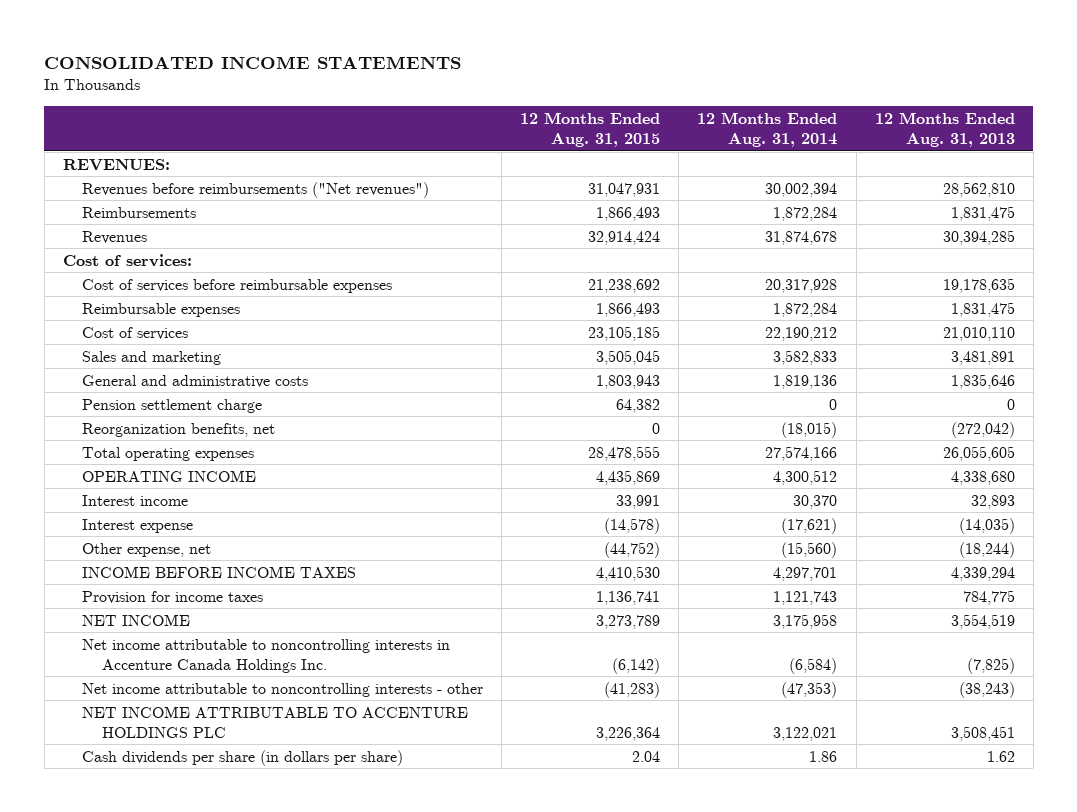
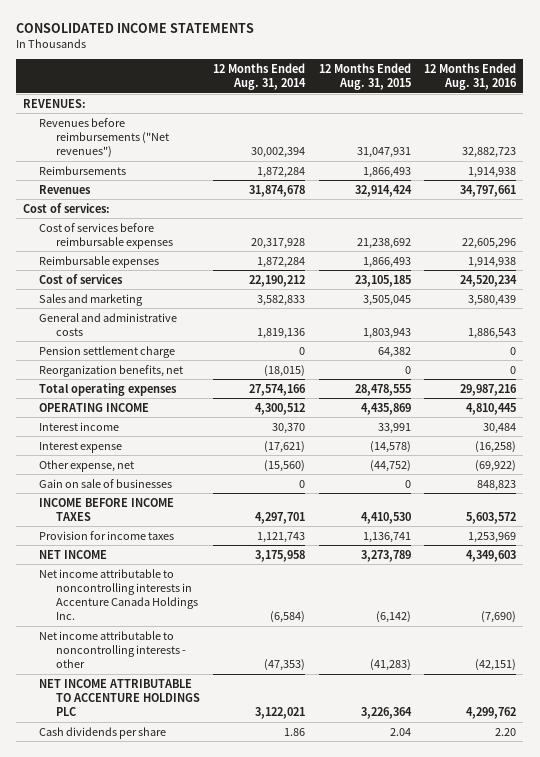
- | 12 Months Ended Aug. 31, 2015 | 12 Months Ended Aug. 31, 2014 | 12 Months Ended Aug. 31, 2013
+ | 12 Months Ended Aug. 31, 2014 | 12 Months Ended Aug. 31, 2015 | 12 Months Ended Aug. 31, 2016
+ Gain on sale of businesses | 0 | 0 | 848,823
- Cash dividends per share (in dollars per share) | 2.04 | 1.86 | 1.62
+ Cash dividends per share | 1.86 | 2.04 | 2.20

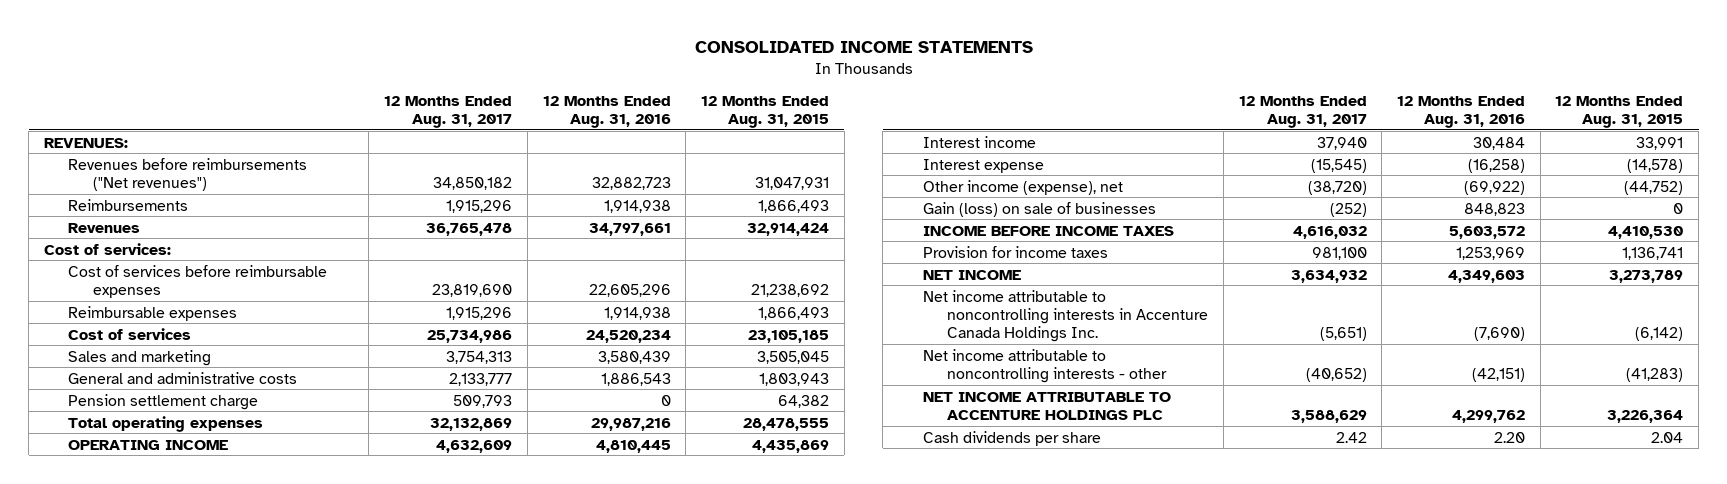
- | 12 Months Ended Aug. 31, 2014 | 12 Months Ended Aug. 31, 2015 | 12 Months Ended Aug. 31, 2016
+ | 12 Months Ended Aug. 31, 2017 | 12 Months Ended Aug. 31, 2016 | 12 Months Ended Aug. 31, 2015
- Reorganization benefits, net | (18,015) | 0 | 0
- Other expense, net | (15,560) | (44,752) | (69,922)
- Gain on sale of businesses | 0 | 0 | 848,823
+ Other income (expense), net | (38,720) | (69,922) | (44,752)
+ Gain (loss) on sale of businesses | (252) | 848,823 | 0

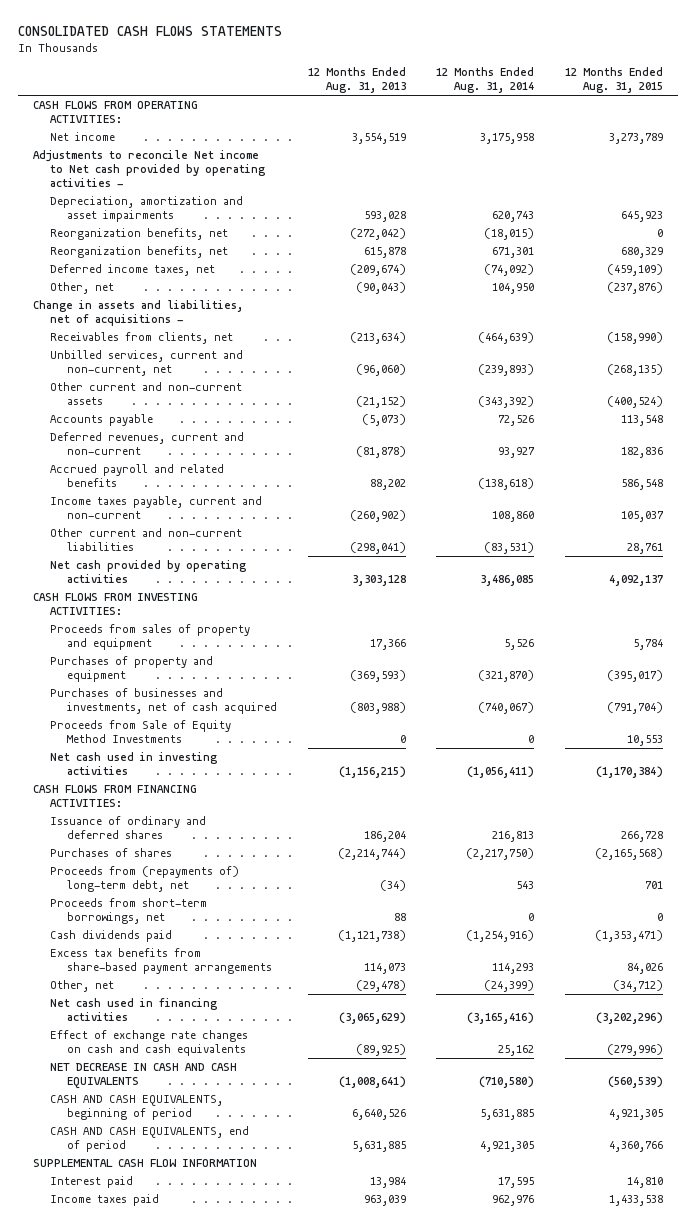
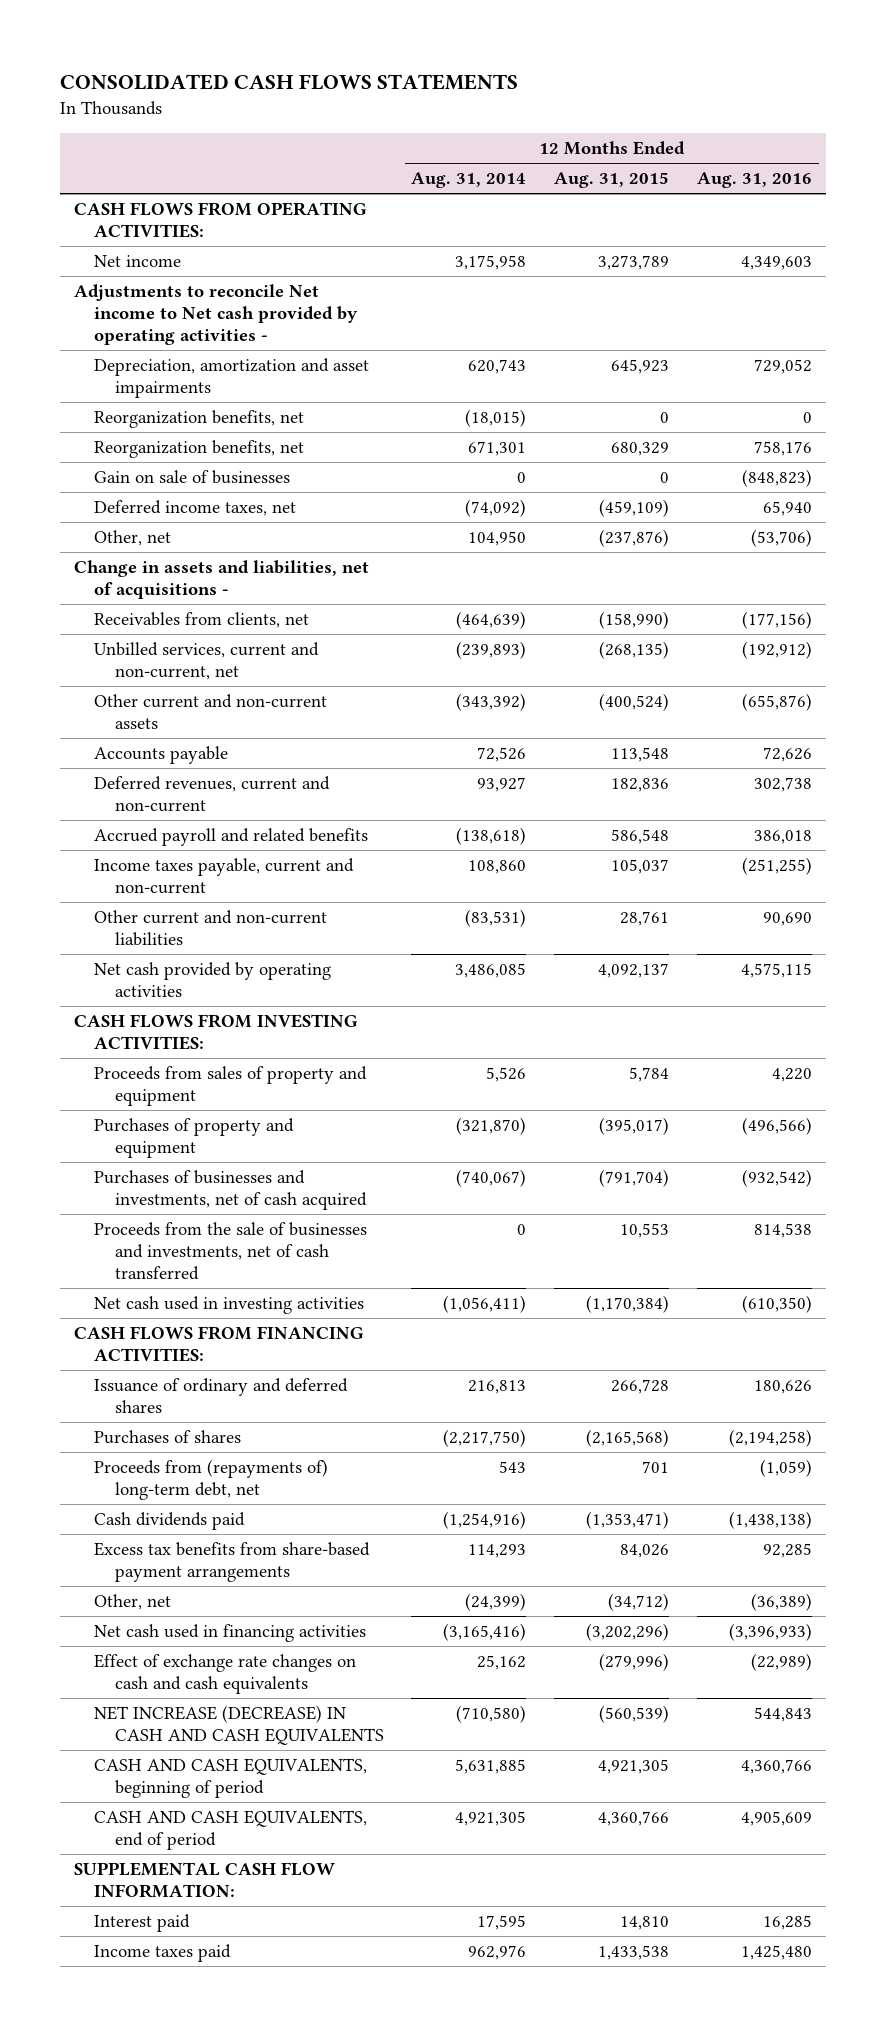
- | 12 Months Ended Aug. 31, 2013 | 12 Months Ended Aug. 31, 2014 | 12 Months Ended Aug. 31, 2015
+ | 12 Months Ended Aug. 31, 2014 | 12 Months Ended Aug. 31, 2015 | 12 Months Ended Aug. 31, 2016
+ Gain on sale of businesses | 0 | 0 | (848,823)
- Proceeds from Sale of Equity Method Investments | 0 | 0 | 10,553
+ Proceeds from the sale of businesses and investments, net of cash transferred | 0 | 10,553 | 814,538
- Proceeds from short-term borrowings, net | 88 | 0 | 0
- NET DECREASE IN CASH AND CASH EQUIVALENTS | (1,008,641) | (710,580) | (560,539)
+ NET INCREASE (DECREASE) IN CASH AND CASH EQUIVALENTS | (710,580) | (560,539) | 544,843
- SUPPLEMENTAL CASH FLOW INFORMATION
+ SUPPLEMENTAL CASH FLOW INFORMATION:

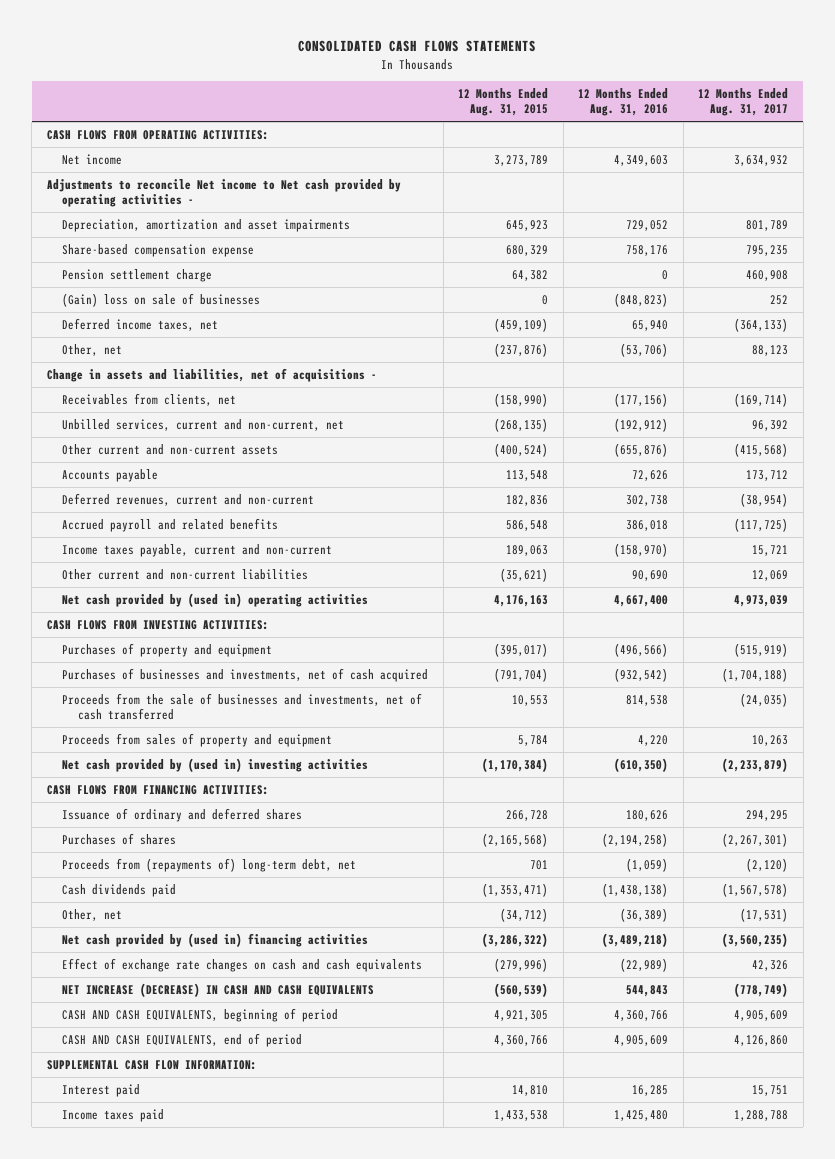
- | 12 Months Ended Aug. 31, 2014 | 12 Months Ended Aug. 31, 2015 | 12 Months Ended Aug. 31, 2016
+ | 12 Months Ended Aug. 31, 2015 | 12 Months Ended Aug. 31, 2016 | 12 Months Ended Aug. 31, 2017
- Reorganization benefits, net | (18,015) | 0 | 0
- Reorganization benefits, net | 671,301 | 680,329 | 758,176
- Gain on sale of businesses | 0 | 0 | (848,823)
+ Share-based compensation expense | 680,329 | 758,176 | 795,235
+ Pension settlement charge | 64,382 | 0 | 460,908
+ (Gain) loss on sale of businesses | 0 | (848,823) | 252
- Income taxes payable, current and non-current | 108,860 | 105,037 | (251,255)
- Other current and non-current liabilities | (83,531) | 28,761 | 90,690
- Net cash provided by operating activities | 3,486,085 | 4,092,137 | 4,575,115
+ Income taxes payable, current and non-current | 189,063 | (158,970) | 15,721
+ Other current and non-current liabilities | (35,621) | 90,690 | 12,069
+ Net cash provided by (used in) operating activities | 4,176,163 | 4,667,400 | 4,973,039
- Net cash used in investing activities | (1,056,411) | (1,170,384) | (610,350)
moved down: Proceeds from sales of property and equipment | 5,784 | 4,220 | 10,263
+ Net cash provided by (used in) investing activities | (1,170,384) | (610,350) | (2,233,879)
- Excess tax benefits from share-based payment arrangements | 114,293 | 84,026 | 92,285
- Net cash used in financing activities | (3,165,416) | (3,202,296) | (3,396,933)
+ Net cash provided by (used in) financing activities | (3,286,322) | (3,489,218) | (3,560,235)

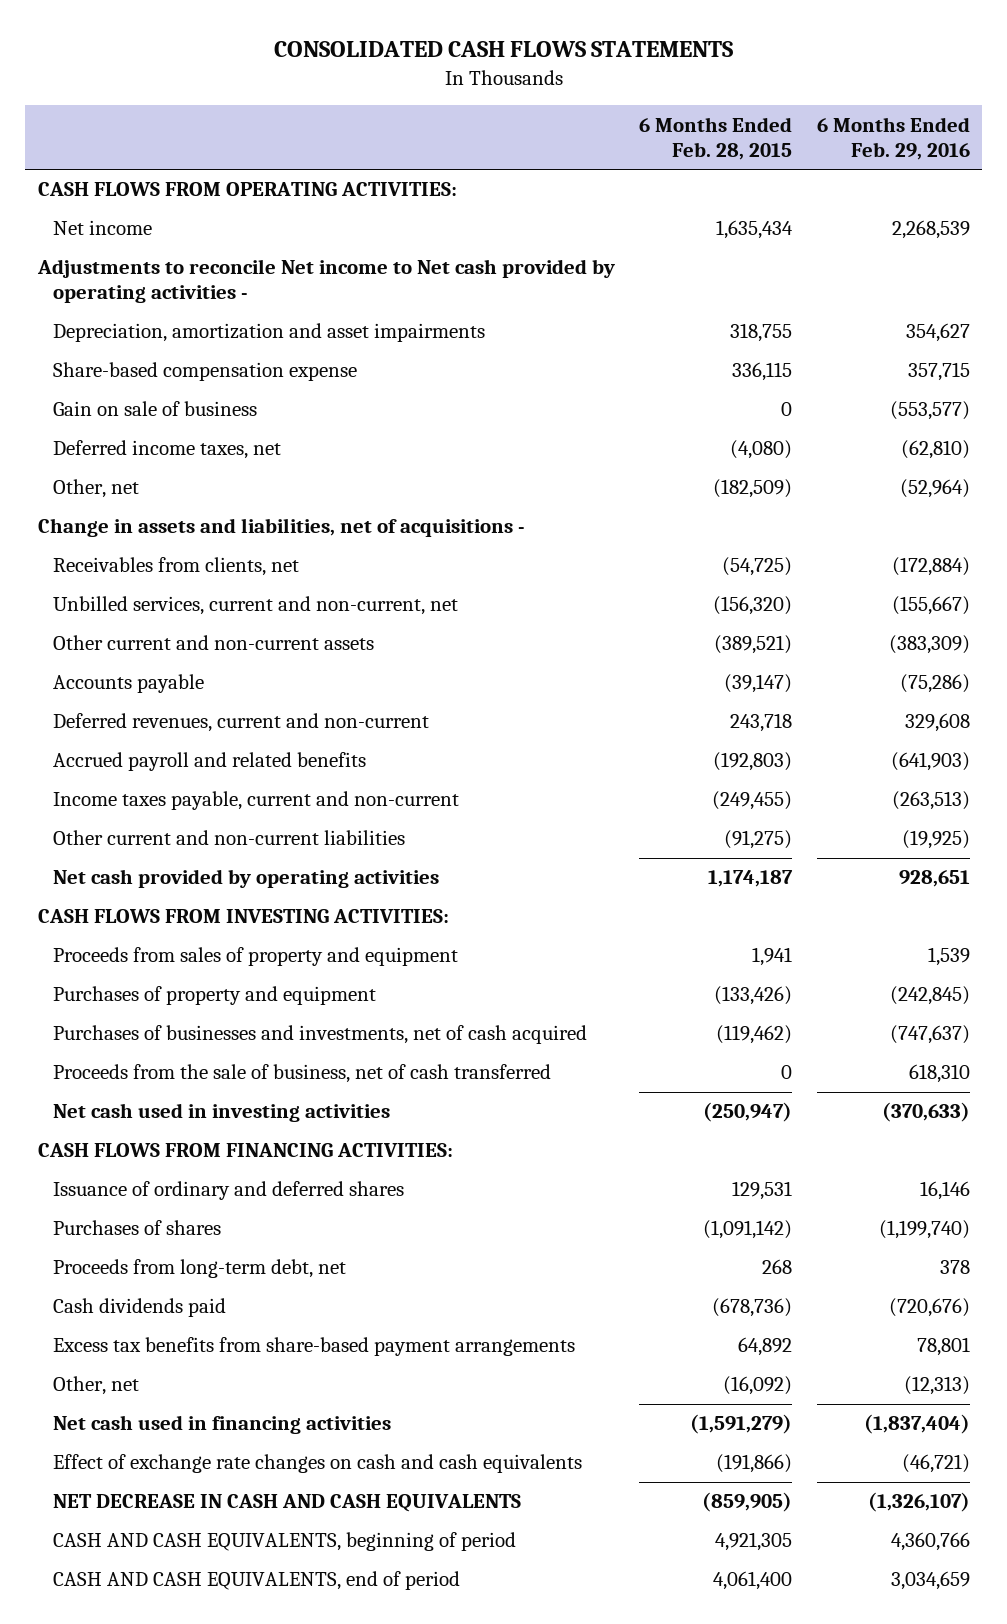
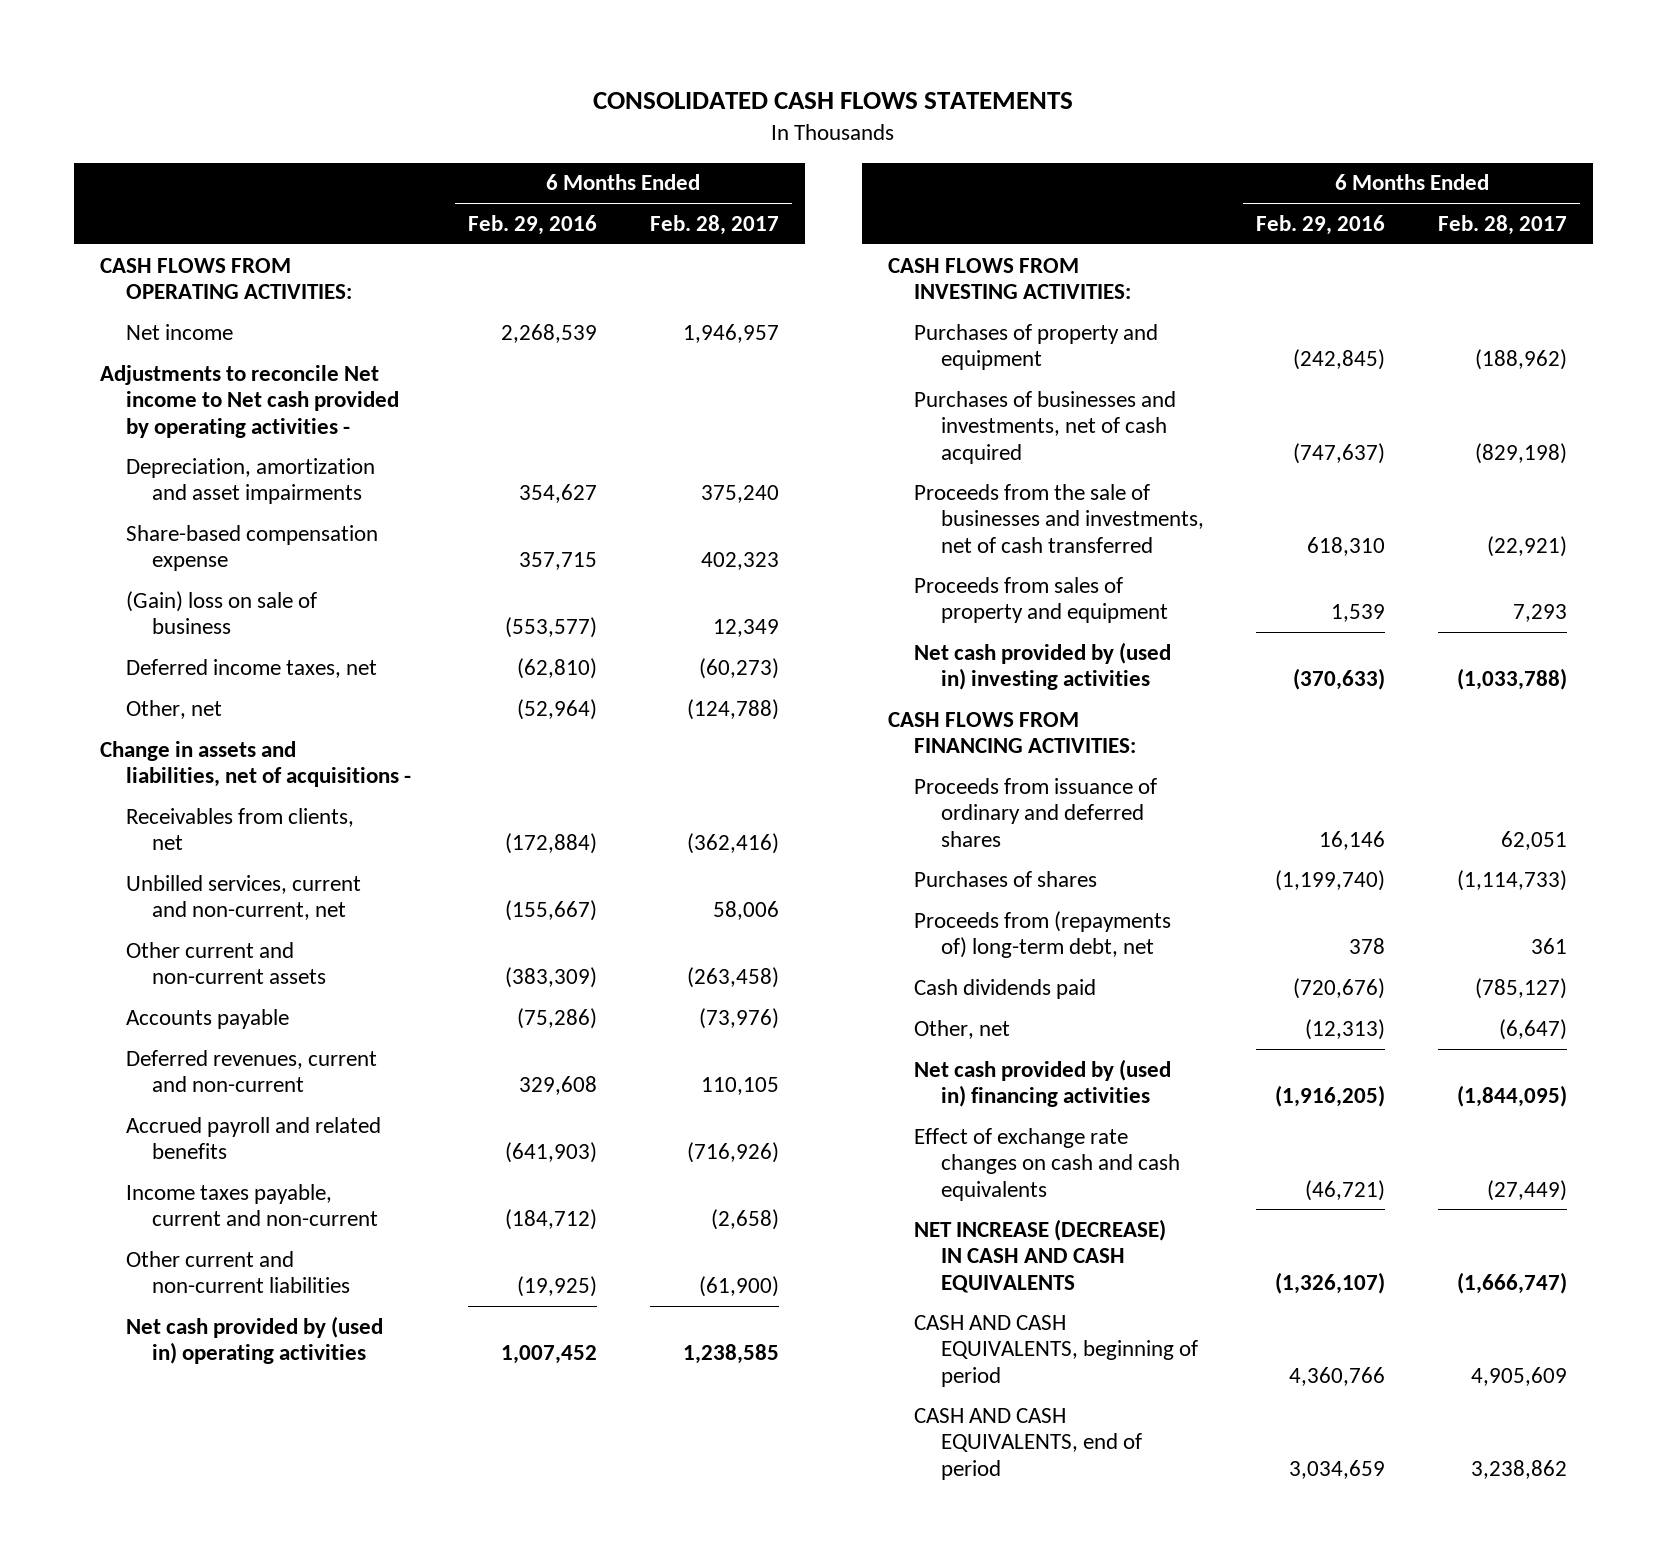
- | 6 Months Ended Feb. 28, 2015 | 6 Months Ended Feb. 29, 2016
+ | 6 Months Ended Feb. 29, 2016 | 6 Months Ended Feb. 28, 2017
- Gain on sale of business | 0 | (553,577)
+ (Gain) loss on sale of business | (553,577) | 12,349
- Income taxes payable, current and non-current | (249,455) | (263,513)
+ Income taxes payable, current and non-current | (184,712) | (2,658)
- Net cash provided by operating activities | 1,174,187 | 928,651
+ Net cash provided by (used in) operating activities | 1,007,452 | 1,238,585
- Proceeds from the sale of business, net of cash transferred | 0 | 618,310
- Net cash used in investing activities | (250,947) | (370,633)
+ Proceeds from the sale of businesses and investments, net of cash transferred | 618,310 | (22,921)
moved down: Proceeds from sales of property and equipment | 1,539 | 7,293
+ Net cash provided by (used in) investing activities | (370,633) | (1,033,788)
- Issuance of ordinary and deferred shares | 129,531 | 16,146
+ Proceeds from issuance of ordinary and deferred shares | 16,146 | 62,051
- Proceeds from long-term debt, net | 268 | 378
+ Proceeds from (repayments of) long-term debt, net | 378 | 361
- Excess tax benefits from share-based payment arrangements | 64,892 | 78,801
- Net cash used in financing activities | (1,591,279) | (1,837,404)
+ Net cash provided by (used in) financing activities | (1,916,205) | (1,844,095)
- NET DECREASE IN CASH AND CASH EQUIVALENTS | (859,905) | (1,326,107)
+ NET INCREASE (DECREASE) IN CASH AND CASH EQUIVALENTS | (1,326,107) | (1,666,747)

